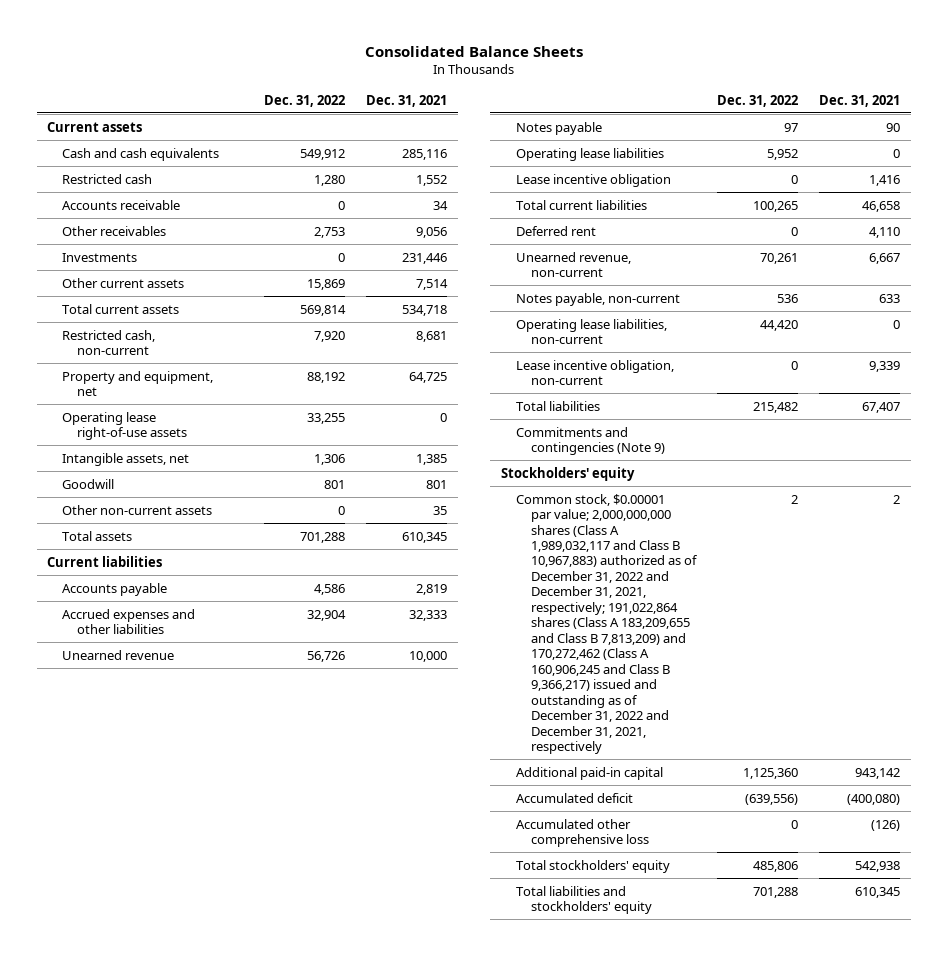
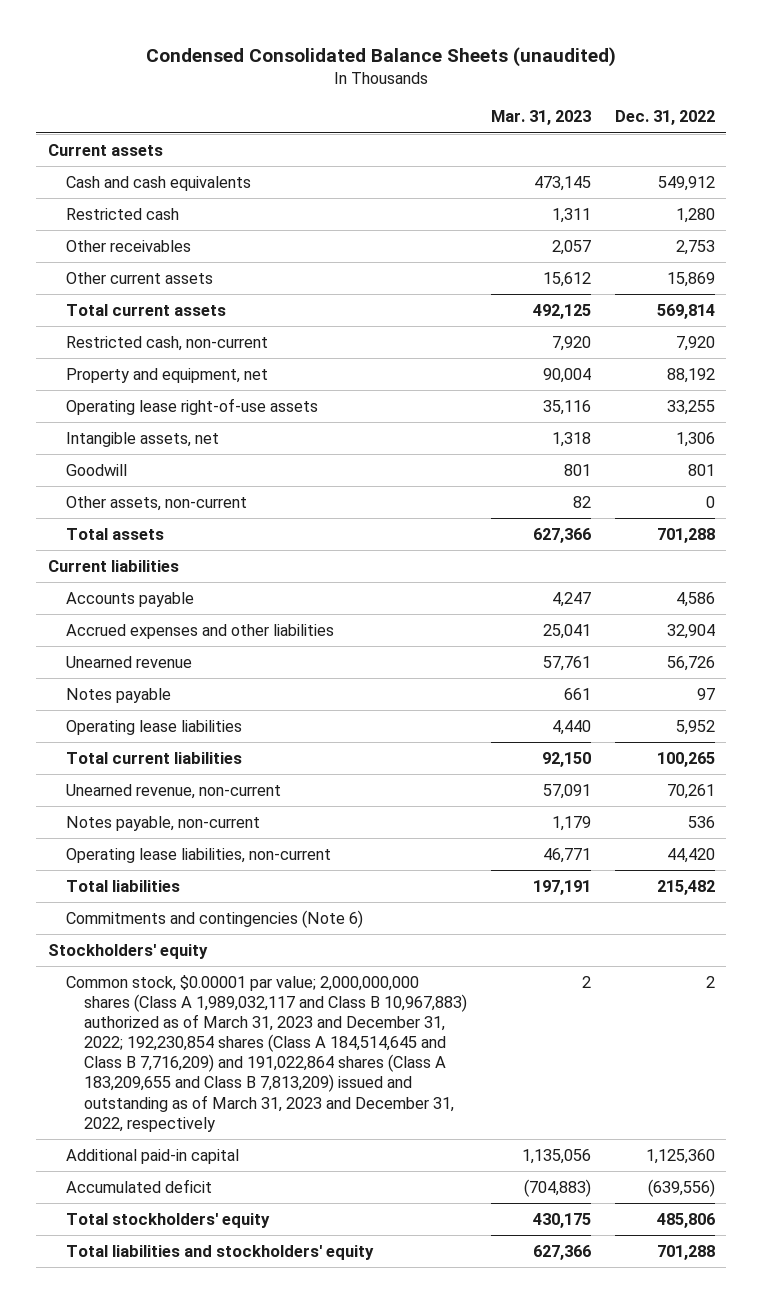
- Consolidated Balance Sheets
+ Condensed Consolidated Balance Sheets (unaudited)
- | Dec. 31, 2022 | Dec. 31, 2021
+ | Mar. 31, 2023 | Dec. 31, 2022
- Accounts receivable | 0 | 34
- Investments | 0 | 231,446
- Other non-current assets | 0 | 35
+ Other assets, non-current | 82 | 0
- Lease incentive obligation | 0 | 1,416
- Deferred rent | 0 | 4,110
- Lease incentive obligation, non-current | 0 | 9,339
- Commitments and contingencies (Note 9)
+ Commitments and contingencies (Note 6)
- Common stock, $0.00001 par value; 2,000,000,000 shares (Class A 1,989,032,117 and Class B 10,967,883) authorized as of December 31, 2022 and December 31, 2021, respectively; 191,022,864 shares (Class A 183,209,655 and Class B 7,813,209) and 170,272,462 (Class A 160,906,245 and Class B 9,366,217) issued and outstanding as of December 31, 2022 and December 31, 2021, respectively | 2 | 2
+ Common stock, $0.00001 par value; 2,000,000,000 shares (Class A 1,989,032,117 and Class B 10,967,883) authorized as of March 31, 2023 and December 31, 2022; 192,230,854 shares (Class A 184,514,645 and Class B 7,716,209) and 191,022,864 shares (Class A 183,209,655 and Class B 7,813,209) issued and outstanding as of March 31, 2023 and December 31, 2022, respectively | 2 | 2
- Accumulated other comprehensive loss | 0 | (126)

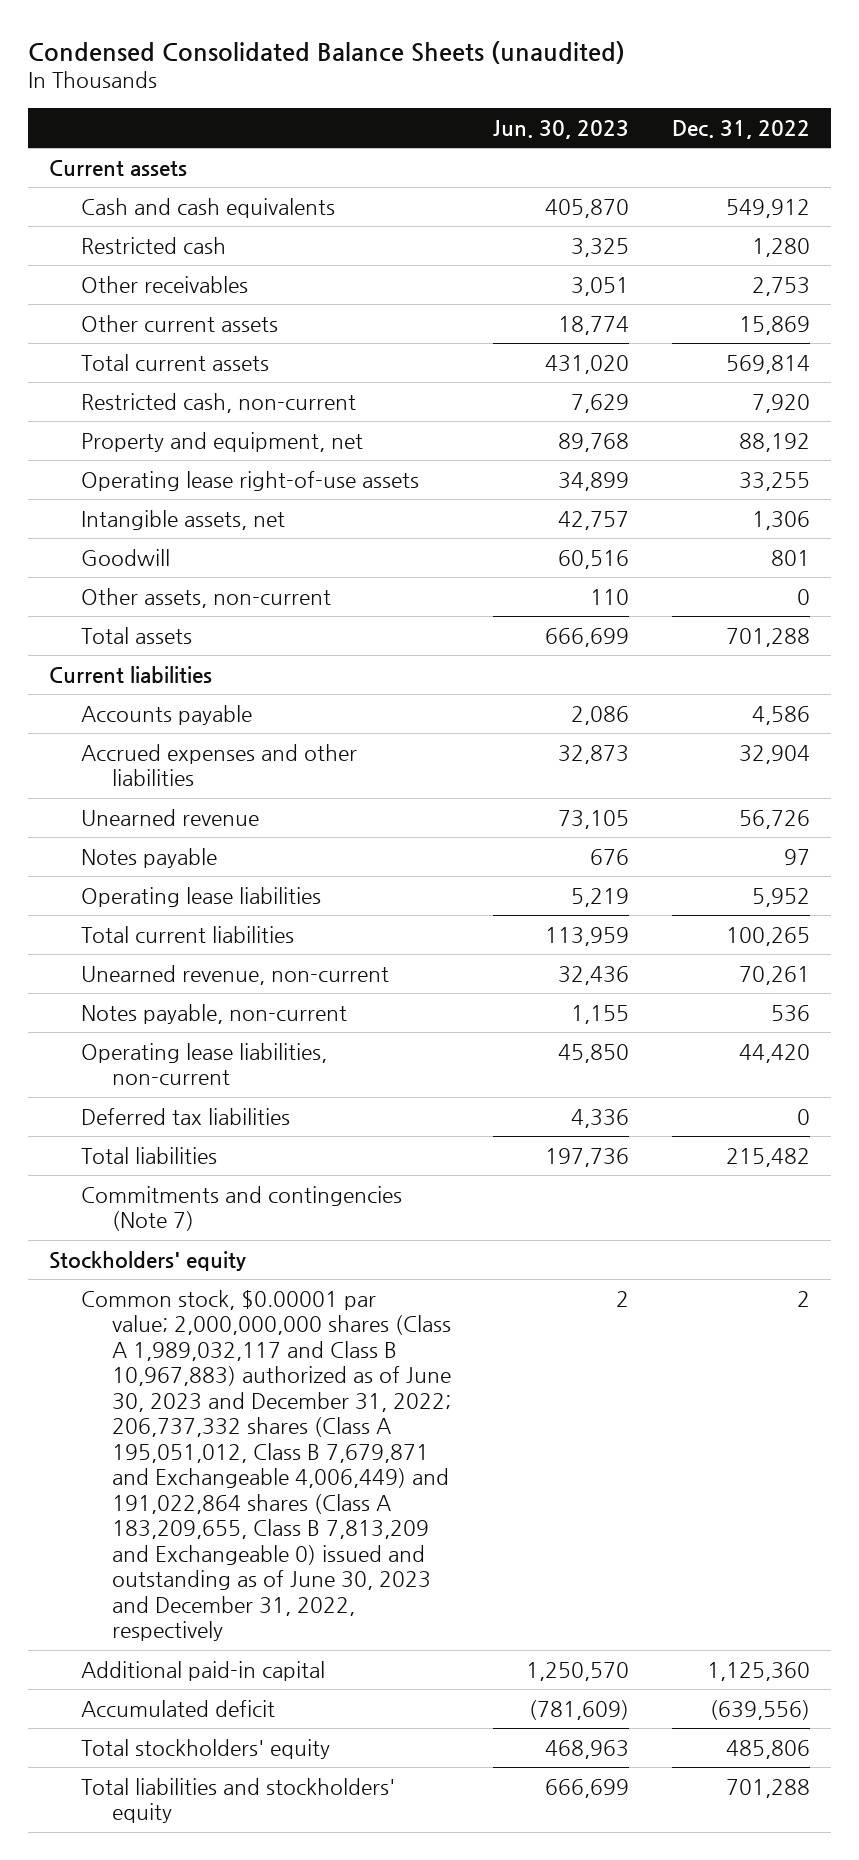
- | Mar. 31, 2023 | Dec. 31, 2022
+ | Jun. 30, 2023 | Dec. 31, 2022
+ Deferred tax liabilities | 4,336 | 0
- Commitments and contingencies (Note 6)
+ Commitments and contingencies (Note 7)
- Common stock, $0.00001 par value; 2,000,000,000 shares (Class A 1,989,032,117 and Class B 10,967,883) authorized as of March 31, 2023 and December 31, 2022; 192,230,854 shares (Class A 184,514,645 and Class B 7,716,209) and 191,022,864 shares (Class A 183,209,655 and Class B 7,813,209) issued and outstanding as of March 31, 2023 and December 31, 2022, respectively | 2 | 2
+ Common stock, $0.00001 par value; 2,000,000,000 shares (Class A 1,989,032,117 and Class B 10,967,883) authorized as of June 30, 2023 and December 31, 2022; 206,737,332 shares (Class A 195,051,012, Class B 7,679,871 and Exchangeable 4,006,449) and 191,022,864 shares (Class A 183,209,655, Class B 7,813,209 and Exchangeable 0) issued and outstanding as of June 30, 2023 and December 31, 2022, respectively | 2 | 2

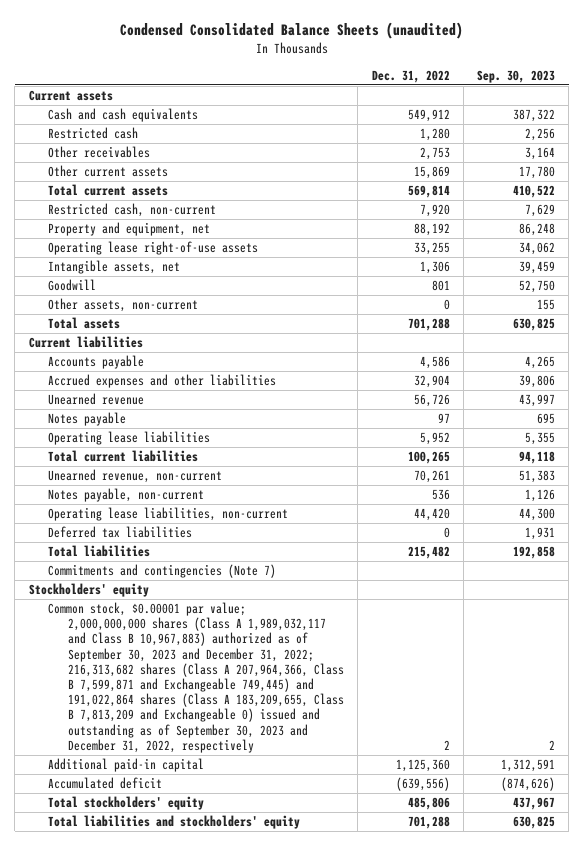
- | Jun. 30, 2023 | Dec. 31, 2022
+ | Dec. 31, 2022 | Sep. 30, 2023
- Common stock, $0.00001 par value; 2,000,000,000 shares (Class A 1,989,032,117 and Class B 10,967,883) authorized as of June 30, 2023 and December 31, 2022; 206,737,332 shares (Class A 195,051,012, Class B 7,679,871 and Exchangeable 4,006,449) and 191,022,864 shares (Class A 183,209,655, Class B 7,813,209 and Exchangeable 0) issued and outstanding as of June 30, 2023 and December 31, 2022, respectively | 2 | 2
+ Common stock, $0.00001 par value; 2,000,000,000 shares (Class A 1,989,032,117 and Class B 10,967,883) authorized as of September 30, 2023 and December 31, 2022; 216,313,682 shares (Class A 207,964,366, Class B 7,599,871 and Exchangeable 749,445) and 191,022,864 shares (Class A 183,209,655, Class B 7,813,209 and Exchangeable 0) issued and outstanding as of September 30, 2023 and December 31, 2022, respectively | 2 | 2

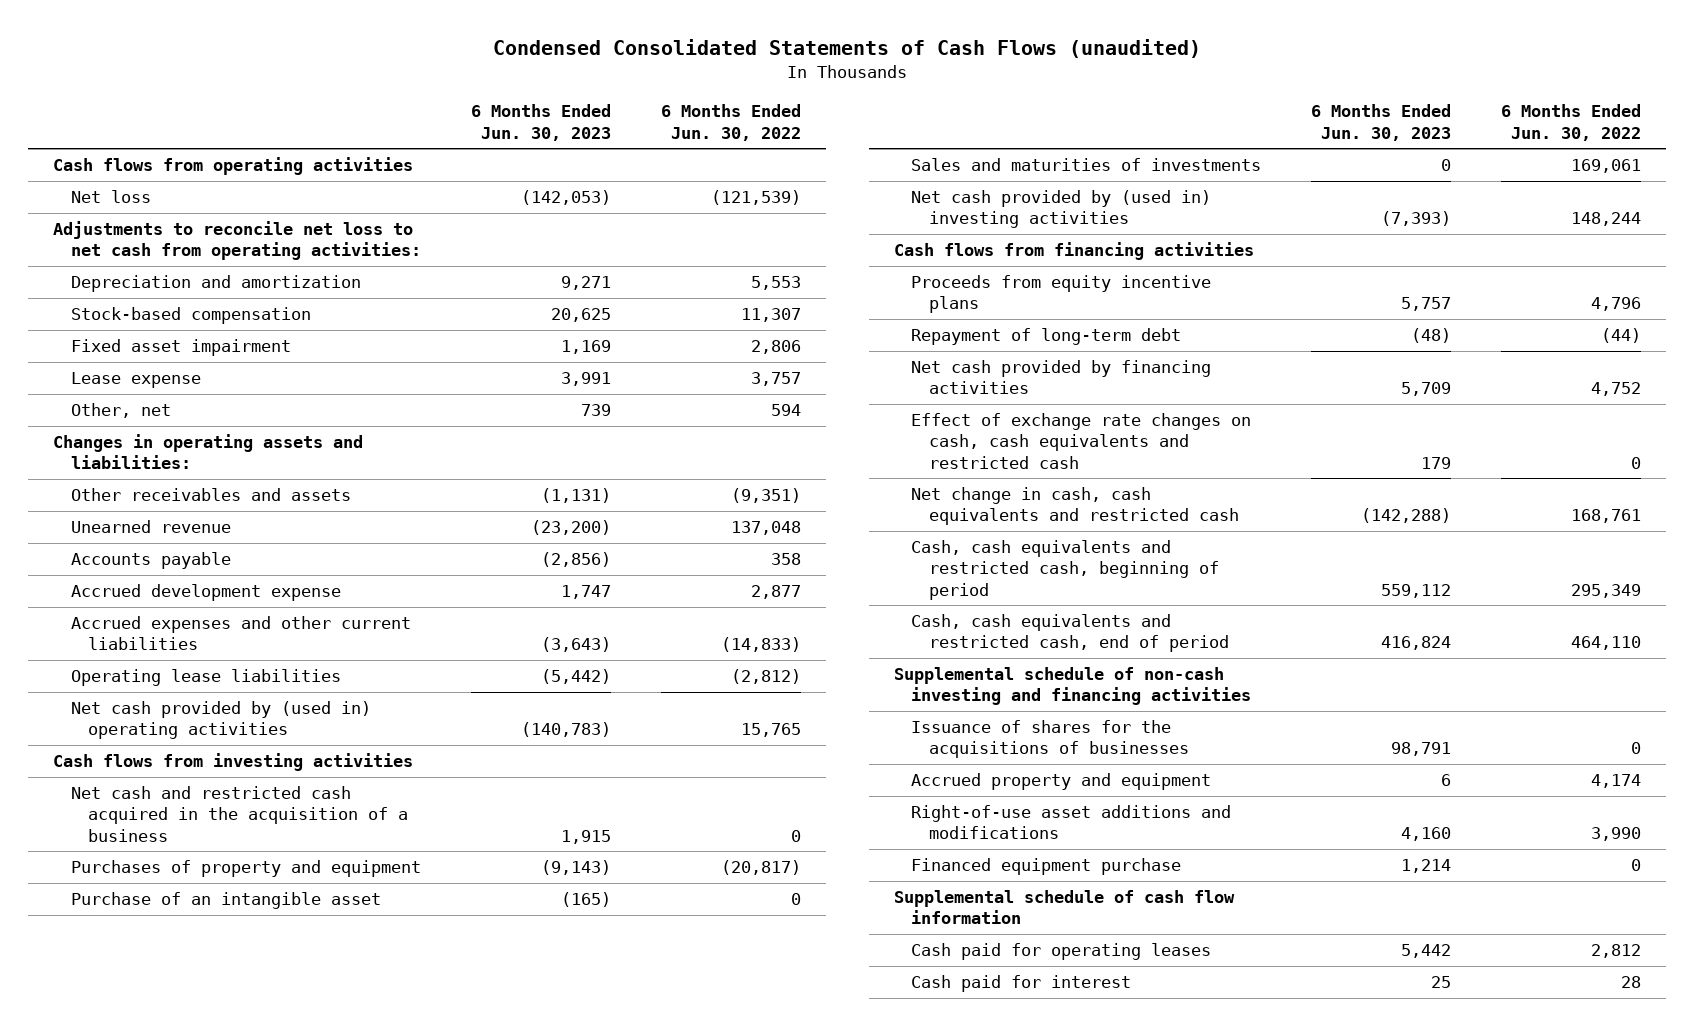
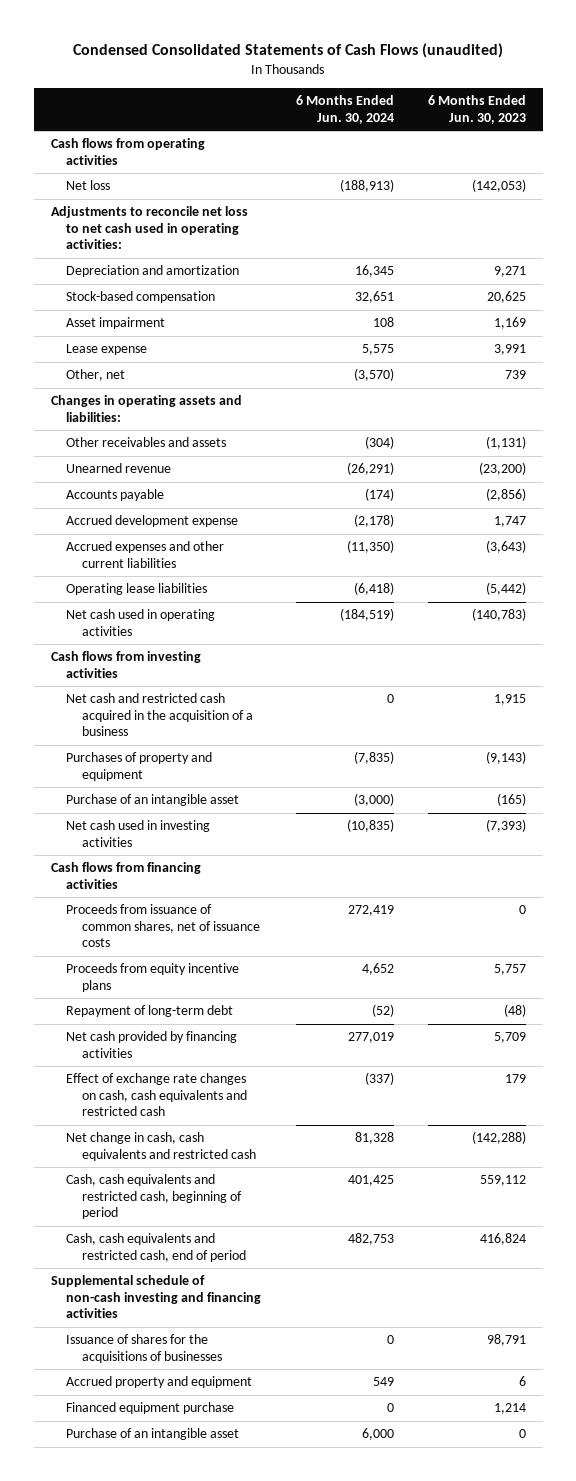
- | 6 Months Ended Jun. 30, 2023 | 6 Months Ended Jun. 30, 2022
+ | 6 Months Ended Jun. 30, 2024 | 6 Months Ended Jun. 30, 2023
- Adjustments to reconcile net loss to net cash from operating activities:
+ Adjustments to reconcile net loss to net cash used in operating activities:
- Fixed asset impairment | 1,169 | 2,806
+ Asset impairment | 108 | 1,169
- Net cash provided by (used in) operating activities | (140,783) | 15,765
+ Net cash used in operating activities | (184,519) | (140,783)
- Sales and maturities of investments | 0 | 169,061
- Net cash provided by (used in) investing activities | (7,393) | 148,244
+ Net cash used in investing activities | (10,835) | (7,393)
+ Proceeds from issuance of common shares, net of issuance costs | 272,419 | 0
- Right-of-use asset additions and modifications | 4,160 | 3,990
- Supplemental schedule of cash flow information
- Cash paid for operating leases | 5,442 | 2,812
- Cash paid for interest | 25 | 28
+ Purchase of an intangible asset | 6,000 | 0

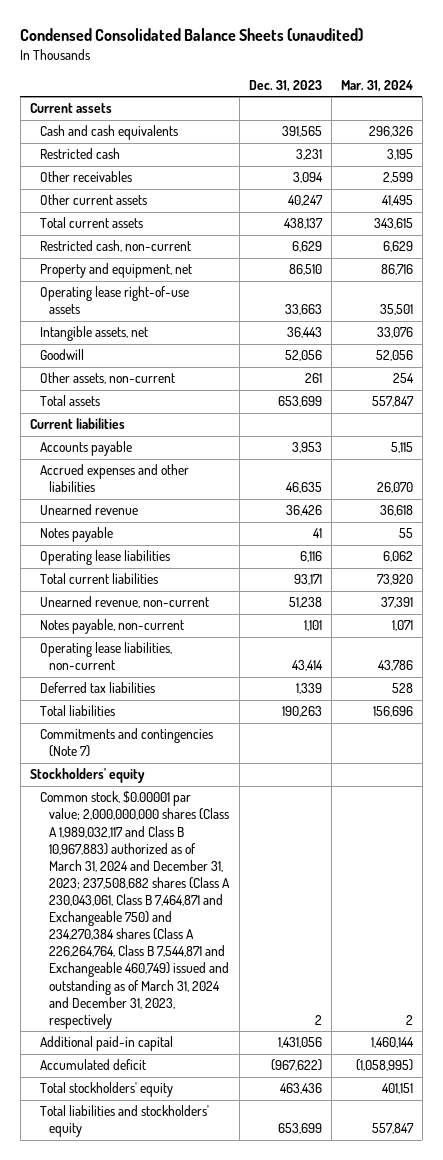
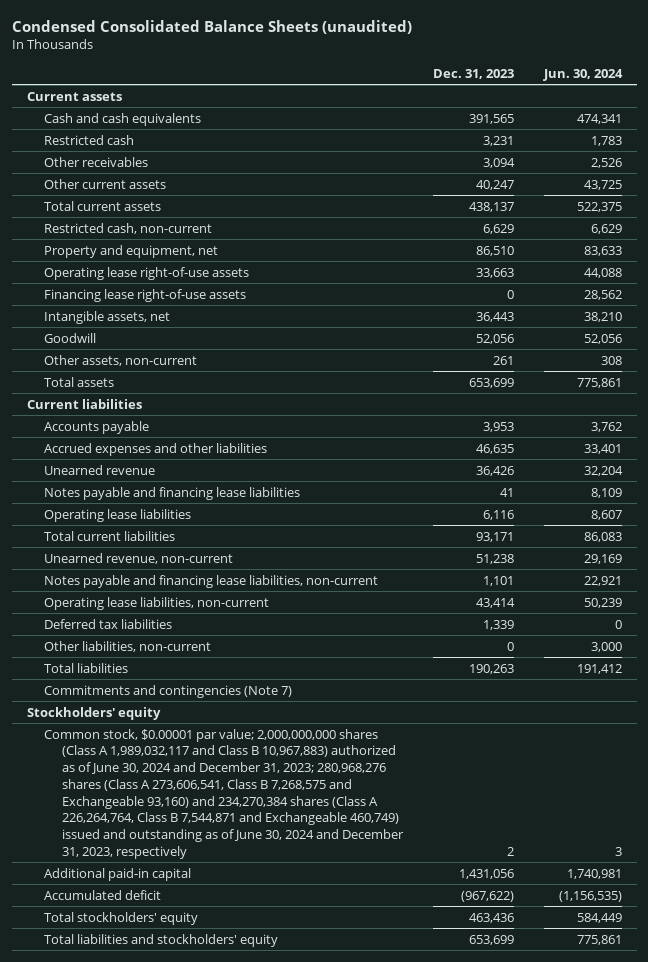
- | Dec. 31, 2023 | Mar. 31, 2024
+ | Dec. 31, 2023 | Jun. 30, 2024
+ Financing lease right-of-use assets | 0 | 28,562
- Notes payable | 41 | 55
+ Notes payable and financing lease liabilities | 41 | 8,109
- Notes payable, non-current | 1,101 | 1,071
+ Notes payable and financing lease liabilities, non-current | 1,101 | 22,921
+ Other liabilities, non-current | 0 | 3,000
- Common stock, $0.00001 par value; 2,000,000,000 shares (Class A 1,989,032,117 and Class B 10,967,883) authorized as of March 31, 2024 and December 31, 2023; 237,508,682 shares (Class A 230,043,061, Class B 7,464,871 and Exchangeable 750) and 234,270,384 shares (Class A 226,264,764, Class B 7,544,871 and Exchangeable 460,749) issued and outstanding as of March 31, 2024 and December 31, 2023, respectively | 2 | 2
+ Common stock, $0.00001 par value; 2,000,000,000 shares (Class A 1,989,032,117 and Class B 10,967,883) authorized as of June 30, 2024 and December 31, 2023; 280,968,276 shares (Class A 273,606,541, Class B 7,268,575 and Exchangeable 93,160) and 234,270,384 shares (Class A 226,264,764, Class B 7,544,871 and Exchangeable 460,749) issued and outstanding as of June 30, 2024 and December 31, 2023, respectively | 2 | 3

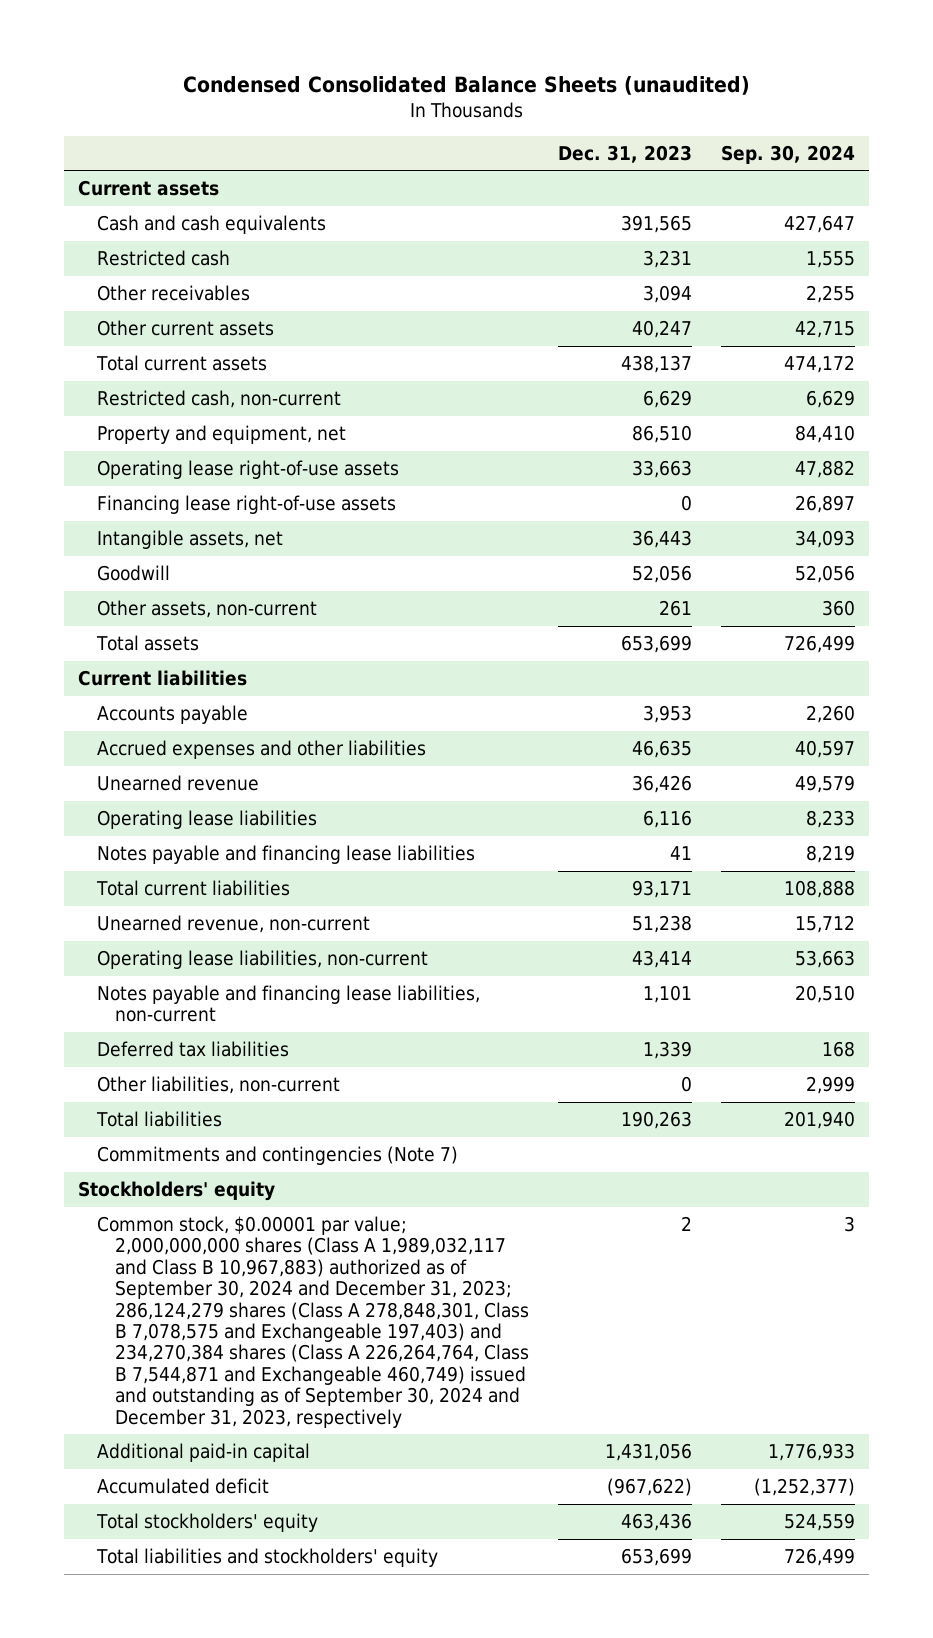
- | Dec. 31, 2023 | Jun. 30, 2024
+ | Dec. 31, 2023 | Sep. 30, 2024
moved down: Notes payable and financing lease liabilities | 41 | 8,219
moved down: Notes payable and financing lease liabilities, non-current | 1,101 | 20,510
- Common stock, $0.00001 par value; 2,000,000,000 shares (Class A 1,989,032,117 and Class B 10,967,883) authorized as of June 30, 2024 and December 31, 2023; 280,968,276 shares (Class A 273,606,541, Class B 7,268,575 and Exchangeable 93,160) and 234,270,384 shares (Class A 226,264,764, Class B 7,544,871 and Exchangeable 460,749) issued and outstanding as of June 30, 2024 and December 31, 2023, respectively | 2 | 3
+ Common stock, $0.00001 par value; 2,000,000,000 shares (Class A 1,989,032,117 and Class B 10,967,883) authorized as of September 30, 2024 and December 31, 2023; 286,124,279 shares (Class A 278,848,301, Class B 7,078,575 and Exchangeable 197,403) and 234,270,384 shares (Class A 226,264,764, Class B 7,544,871 and Exchangeable 460,749) issued and outstanding as of September 30, 2024 and December 31, 2023, respectively | 2 | 3

